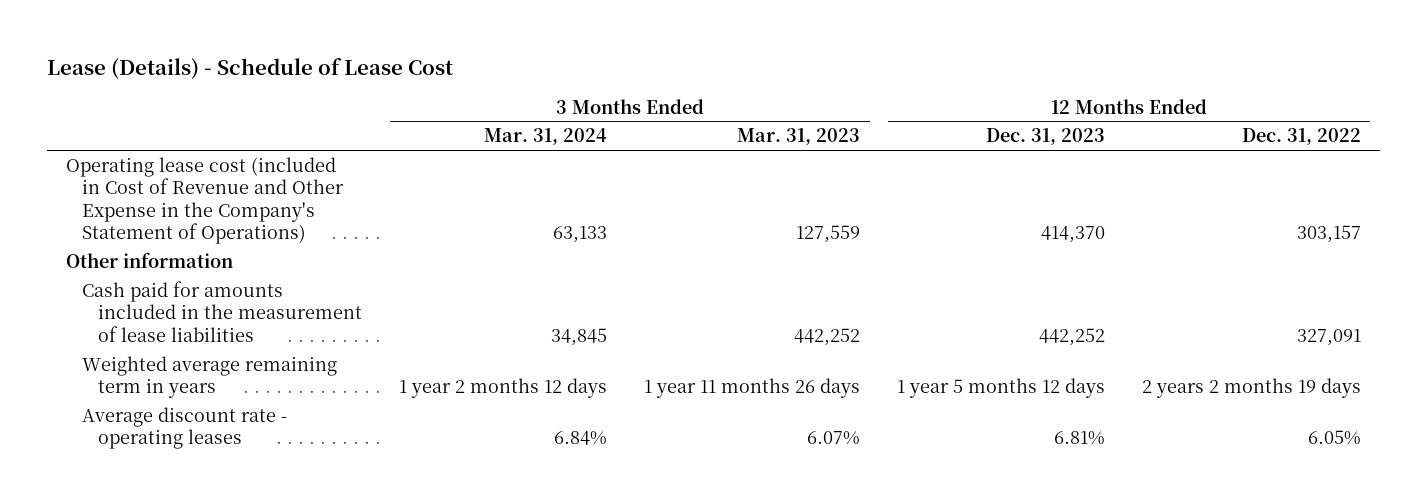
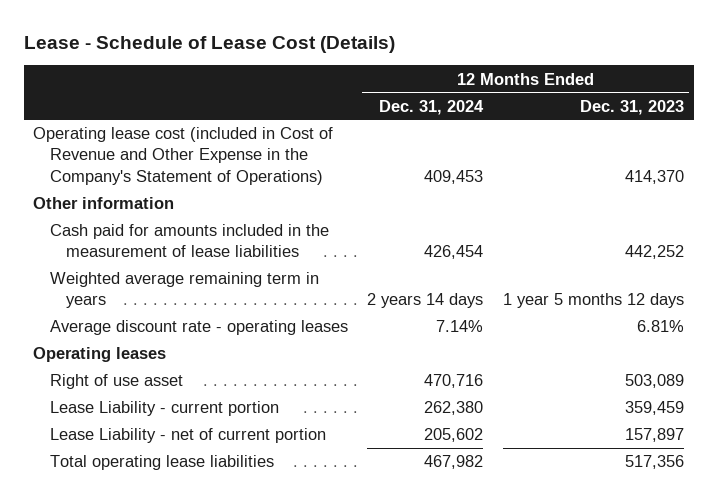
- Lease (Details) - Schedule of Lease Cost
+ Lease - Schedule of Lease Cost (Details)
- | 3 Months Ended Mar. 31, 2024 | 3 Months Ended Mar. 31, 2023 | 12 Months Ended Dec. 31, 2023 | 12 Months Ended Dec. 31, 2022
+ | 12 Months Ended Dec. 31, 2024 | 12 Months Ended Dec. 31, 2023
+ Operating leases
+ Right of use asset | 470,716 | 503,089
+ Lease Liability - current portion | 262,380 | 359,459
+ Lease Liability - net of current portion | 205,602 | 157,897
+ Total operating lease liabilities | 467,982 | 517,356

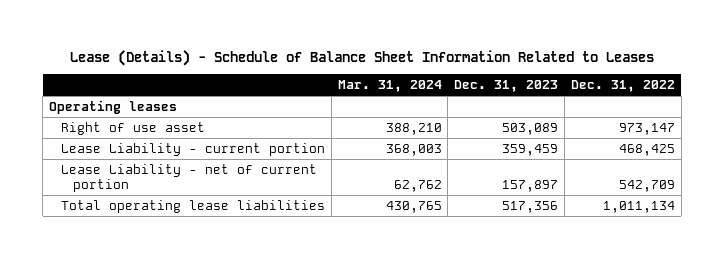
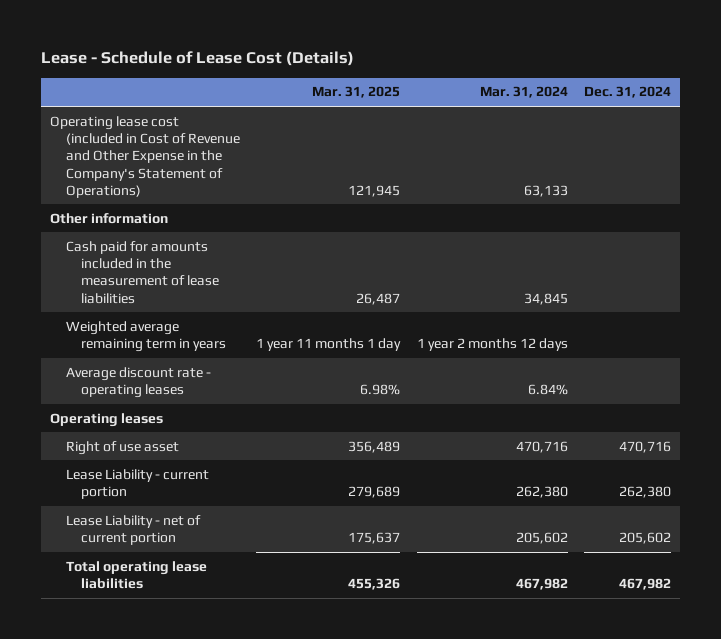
- Lease (Details) - Schedule of Balance Sheet Information Related to Leases
+ Lease - Schedule of Lease Cost (Details)
- | Mar. 31, 2024 | Dec. 31, 2023 | Dec. 31, 2022
+ | Mar. 31, 2025 | Mar. 31, 2024 | Dec. 31, 2024
+ Operating lease cost (included in Cost of Revenue and Other Expense in the Company's Statement of Operations) | 121,945 | 63,133 |
+ Other information
+ Cash paid for amounts included in the measurement of lease liabilities | 26,487 | 34,845 |
+ Weighted average remaining term in years | 1 year 11 months 1 day | 1 year 2 months 12 days |
+ Average discount rate - operating leases | 6.98% | 6.84% |
- Right of use asset | 388,210 | 503,089 | 973,147
- Lease Liability - current portion | 368,003 | 359,459 | 468,425
- Lease Liability - net of current portion | 62,762 | 157,897 | 542,709
- Total operating lease liabilities | 430,765 | 517,356 | 1,011,134
+ Right of use asset | 356,489 | 470,716 | 470,716
+ Lease Liability - current portion | 279,689 | 262,380 | 262,380
+ Lease Liability - net of current portion | 175,637 | 205,602 | 205,602
+ Total operating lease liabilities | 455,326 | 467,982 | 467,982

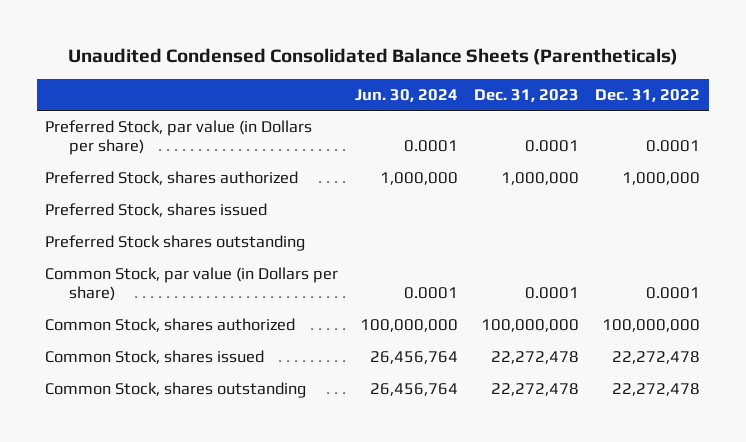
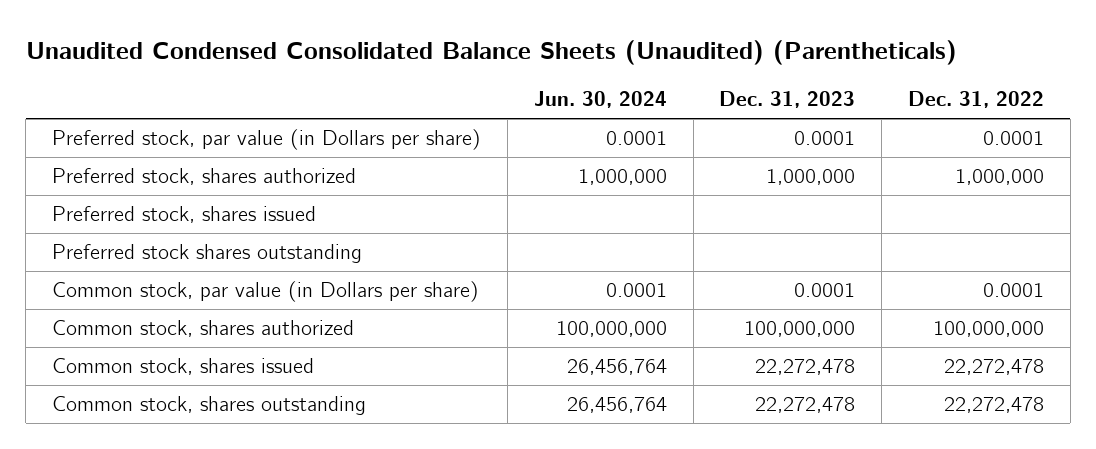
- Unaudited Condensed Consolidated Balance Sheets (Parentheticals)
+ Unaudited Condensed Consolidated Balance Sheets (Unaudited) (Parentheticals)
- Preferred Stock, par value (in Dollars per share) | 0.0001 | 0.0001 | 0.0001
- Preferred Stock, shares authorized | 1,000,000 | 1,000,000 | 1,000,000
- Preferred Stock, shares issued
- Preferred Stock shares outstanding
- Common Stock, par value (in Dollars per share) | 0.0001 | 0.0001 | 0.0001
- Common Stock, shares authorized | 100,000,000 | 100,000,000 | 100,000,000
- Common Stock, shares issued | 26,456,764 | 22,272,478 | 22,272,478
- Common Stock, shares outstanding | 26,456,764 | 22,272,478 | 22,272,478
+ Preferred stock, par value (in Dollars per share) | 0.0001 | 0.0001 | 0.0001
+ Preferred stock, shares authorized | 1,000,000 | 1,000,000 | 1,000,000
+ Preferred stock, shares issued
+ Preferred stock shares outstanding
+ Common stock, par value (in Dollars per share) | 0.0001 | 0.0001 | 0.0001
+ Common stock, shares authorized | 100,000,000 | 100,000,000 | 100,000,000
+ Common stock, shares issued | 26,456,764 | 22,272,478 | 22,272,478
+ Common stock, shares outstanding | 26,456,764 | 22,272,478 | 22,272,478

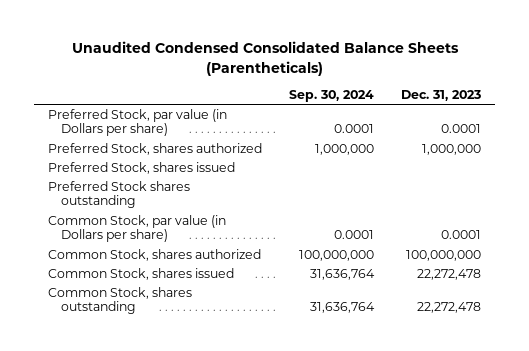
- Unaudited Condensed Consolidated Balance Sheets (Unaudited) (Parentheticals)
+ Unaudited Condensed Consolidated Balance Sheets (Parentheticals)
- | Jun. 30, 2024 | Dec. 31, 2023 | Dec. 31, 2022
+ | Sep. 30, 2024 | Dec. 31, 2023
- Preferred stock, par value (in Dollars per share) | 0.0001 | 0.0001 | 0.0001
- Preferred stock, shares authorized | 1,000,000 | 1,000,000 | 1,000,000
- Preferred stock, shares issued
- Preferred stock shares outstanding
- Common stock, par value (in Dollars per share) | 0.0001 | 0.0001 | 0.0001
- Common stock, shares authorized | 100,000,000 | 100,000,000 | 100,000,000
- Common stock, shares issued | 26,456,764 | 22,272,478 | 22,272,478
- Common stock, shares outstanding | 26,456,764 | 22,272,478 | 22,272,478
+ Preferred Stock, par value (in Dollars per share) | 0.0001 | 0.0001
+ Preferred Stock, shares authorized | 1,000,000 | 1,000,000
+ Preferred Stock, shares issued
+ Preferred Stock shares outstanding
+ Common Stock, par value (in Dollars per share) | 0.0001 | 0.0001
+ Common Stock, shares authorized | 100,000,000 | 100,000,000
+ Common Stock, shares issued | 31,636,764 | 22,272,478
+ Common Stock, shares outstanding | 31,636,764 | 22,272,478

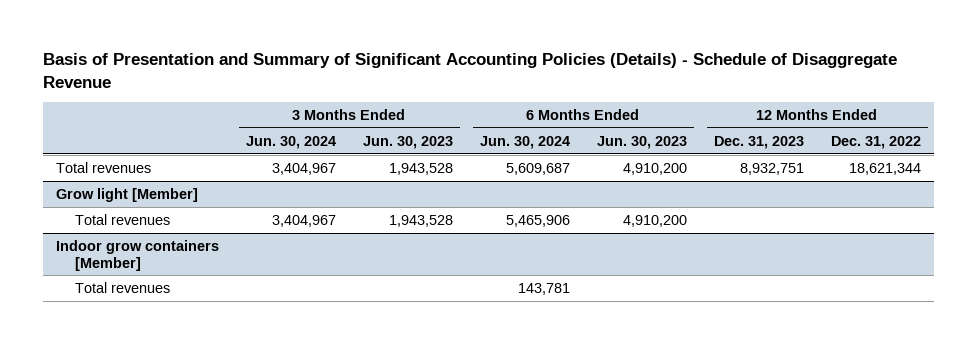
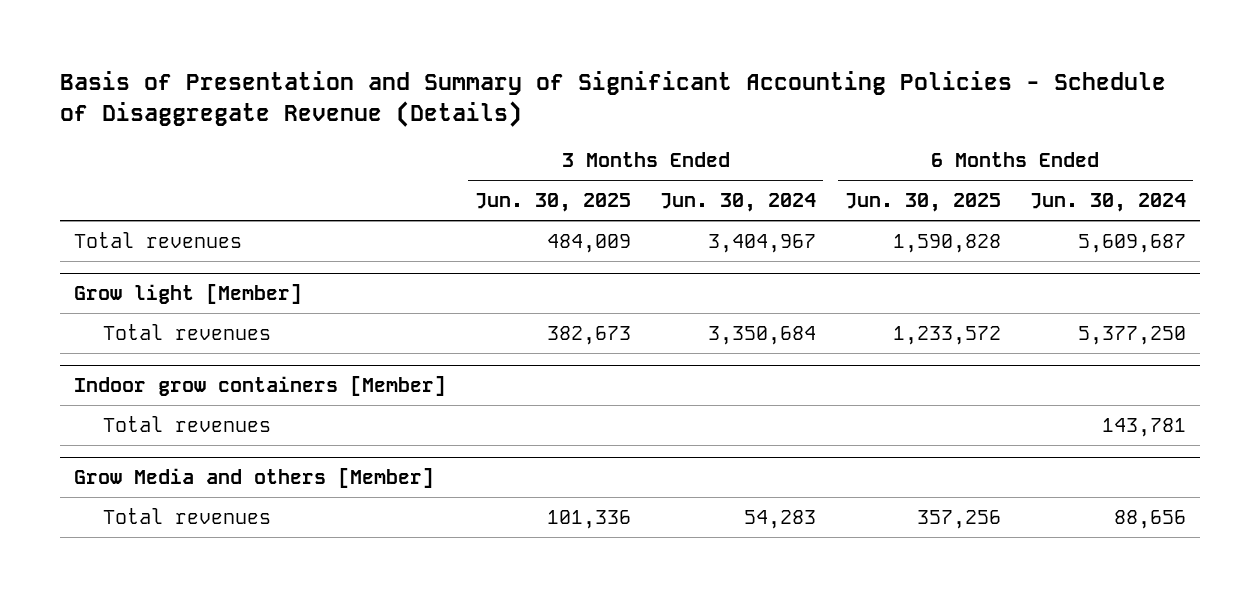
- Basis of Presentation and Summary of Significant Accounting Policies (Details) - Schedule of Disaggregate Revenue
+ Basis of Presentation and Summary of Significant Accounting Policies - Schedule of Disaggregate Revenue (Details)
- | 3 Months Ended Jun. 30, 2024 | 3 Months Ended Jun. 30, 2023 | 6 Months Ended Jun. 30, 2024 | 6 Months Ended Jun. 30, 2023 | 12 Months Ended Dec. 31, 2023 | 12 Months Ended Dec. 31, 2022
+ | 3 Months Ended Jun. 30, 2025 | 3 Months Ended Jun. 30, 2024 | 6 Months Ended Jun. 30, 2025 | 6 Months Ended Jun. 30, 2024
@ Grow light [Member]
- Total revenues | 3,404,967 | 1,943,528 | 5,465,906 | 4,910,200 | |
+ Total revenues | 382,673 | 3,350,684 | 1,233,572 | 5,377,250
+ Grow Media and others [Member]
+ Total revenues | 101,336 | 54,283 | 357,256 | 88,656

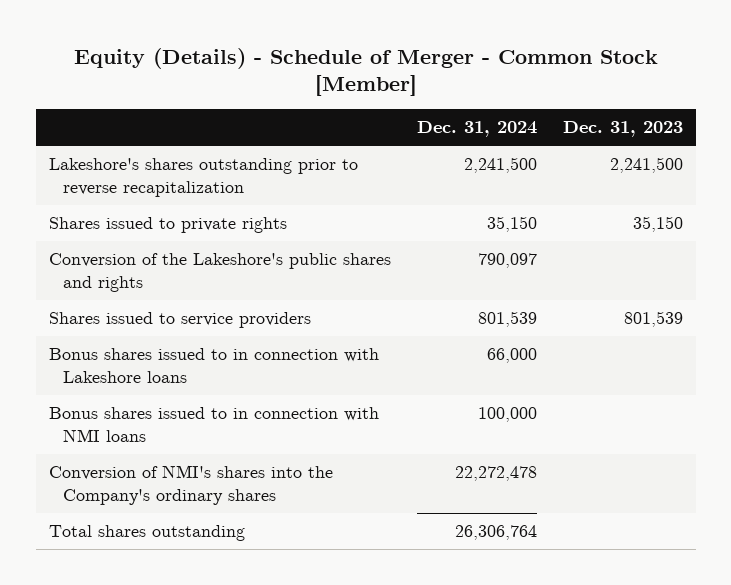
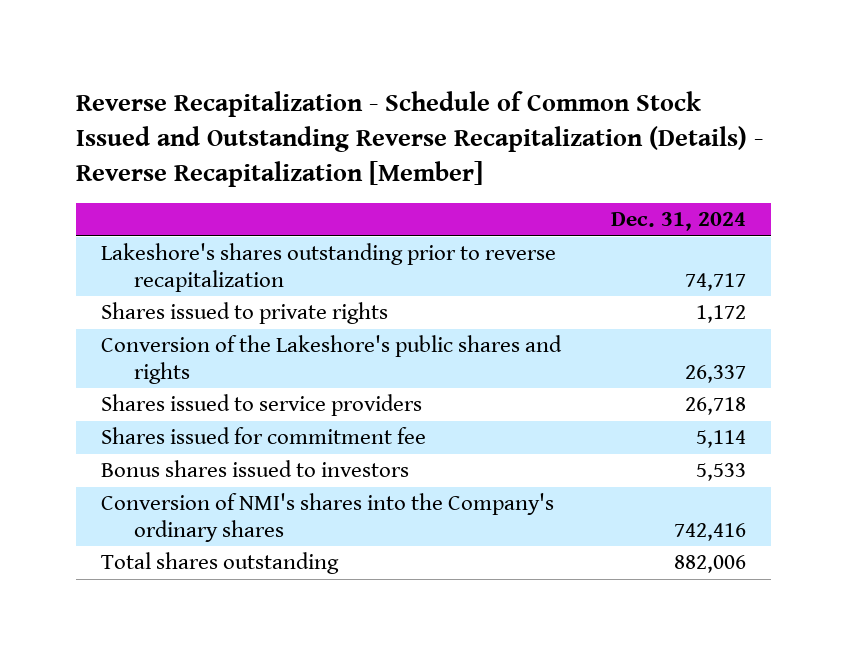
- Equity (Details) - Schedule of Merger - Common Stock [Member]
+ Reverse Recapitalization - Schedule of Common Stock Issued and Outstanding Reverse Recapitalization (Details) - Reverse Recapitalization [Member]
- | Dec. 31, 2024 | Dec. 31, 2023
+ | Dec. 31, 2024
- Lakeshore's shares outstanding prior to reverse recapitalization | 2,241,500 | 2,241,500
- Shares issued to private rights | 35,150 | 35,150
- Conversion of the Lakeshore's public shares and rights | 790,097 |
- Shares issued to service providers | 801,539 | 801,539
- Bonus shares issued to in connection with Lakeshore loans | 66,000 |
- Bonus shares issued to in connection with NMI loans | 100,000 |
- Conversion of NMI's shares into the Company's ordinary shares | 22,272,478 |
- Total shares outstanding | 26,306,764 |
+ Lakeshore's shares outstanding prior to reverse recapitalization | 74,717
+ Shares issued to private rights | 1,172
+ Conversion of the Lakeshore's public shares and rights | 26,337
+ Shares issued to service providers | 26,718
+ Shares issued for commitment fee | 5,114
+ Bonus shares issued to investors | 5,533
+ Conversion of NMI's shares into the Company's ordinary shares | 742,416
+ Total shares outstanding | 882,006

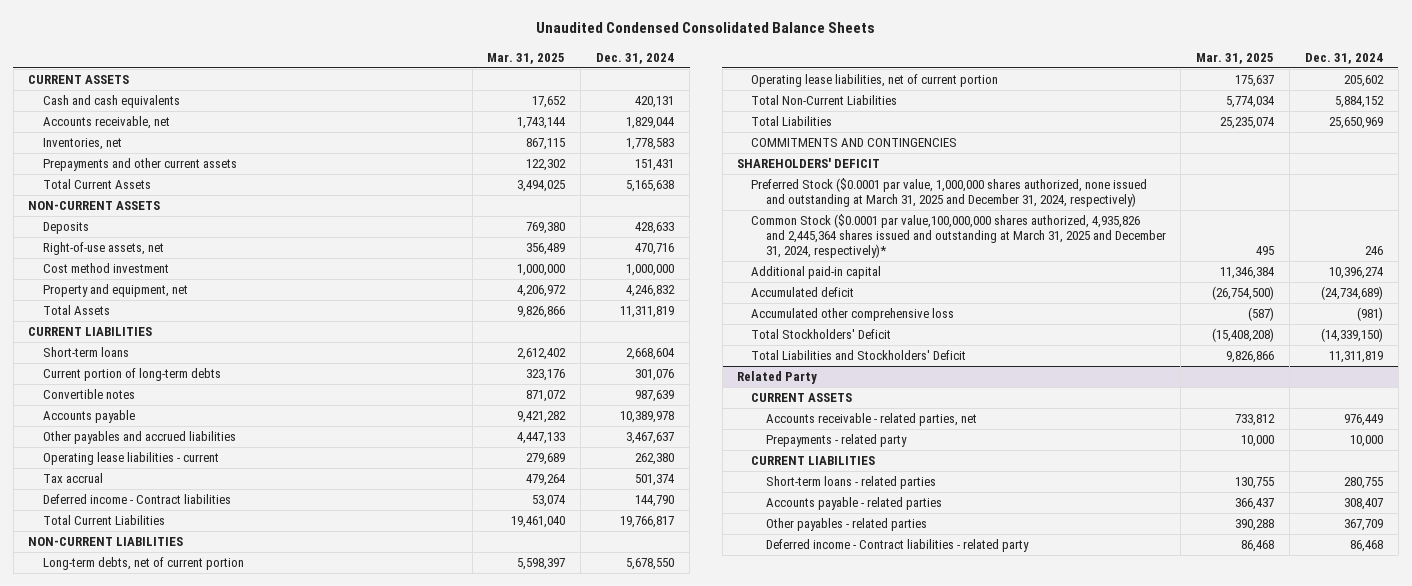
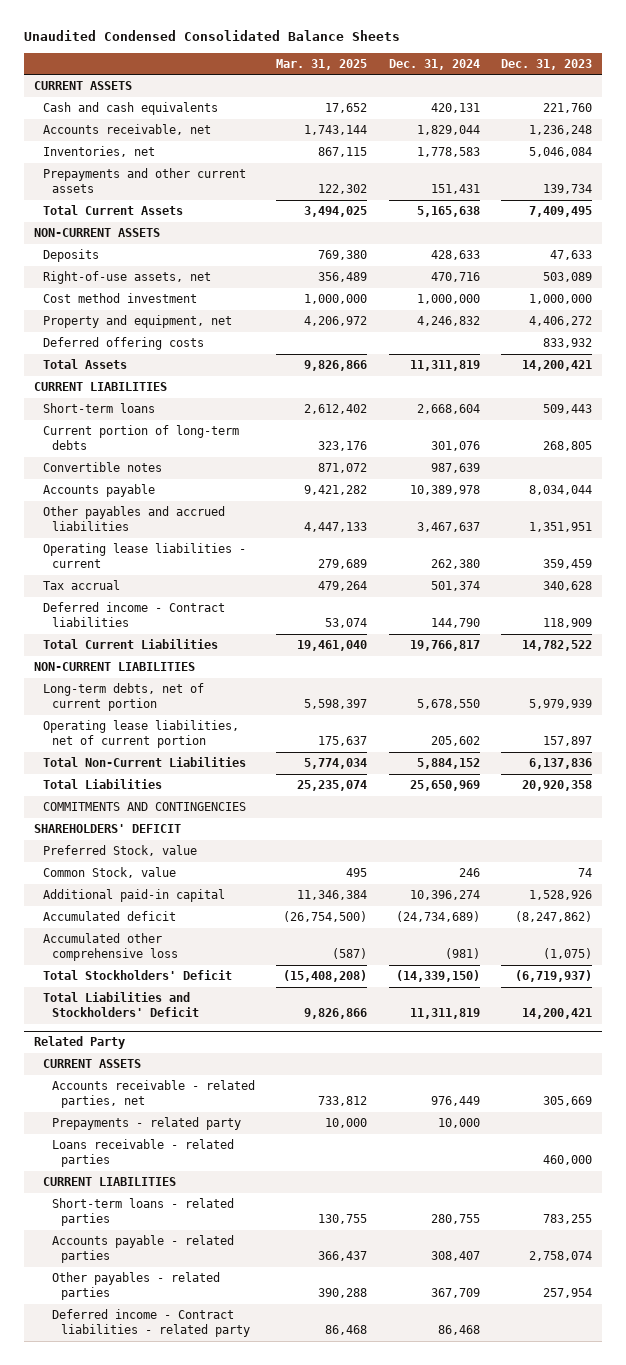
- | Mar. 31, 2025 | Dec. 31, 2024
+ | Mar. 31, 2025 | Dec. 31, 2024 | Dec. 31, 2023
+ Deferred offering costs | | | 833,932
- Preferred Stock ($0.0001 par value, 1,000,000 shares authorized, none issued and outstanding at March 31, 2025 and December 31, 2024, respectively)
- Common Stock ($0.0001 par value,100,000,000 shares authorized, 4,935,826 and 2,445,364 shares issued and outstanding at March 31, 2025 and December 31, 2024, respectively)* | 495 | 246
+ Preferred Stock, value
+ Common Stock, value | 495 | 246 | 74
@ Related Party
+ Loans receivable - related parties | | | 460,000

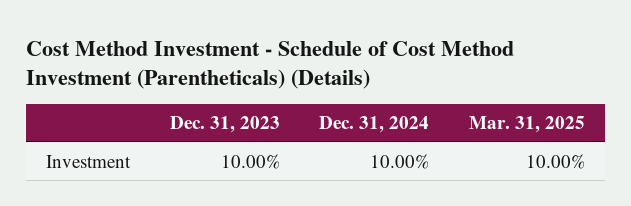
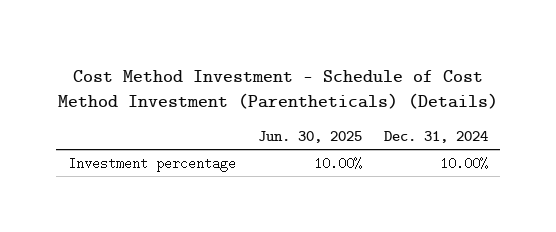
- | Dec. 31, 2023 | Dec. 31, 2024 | Mar. 31, 2025
+ | Jun. 30, 2025 | Dec. 31, 2024
- Investment | 10.00% | 10.00% | 10.00%
+ Investment percentage | 10.00% | 10.00%

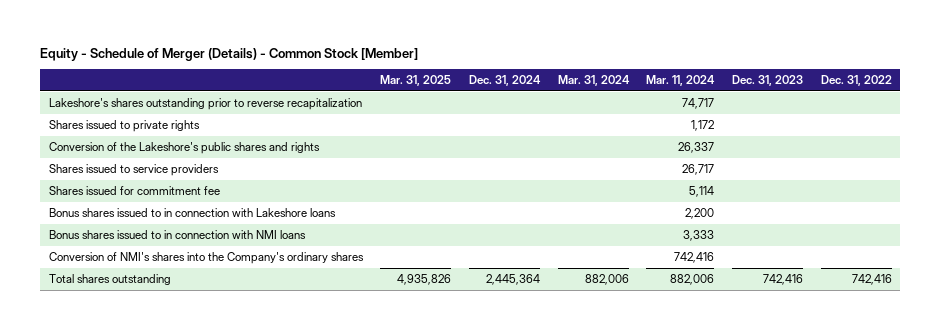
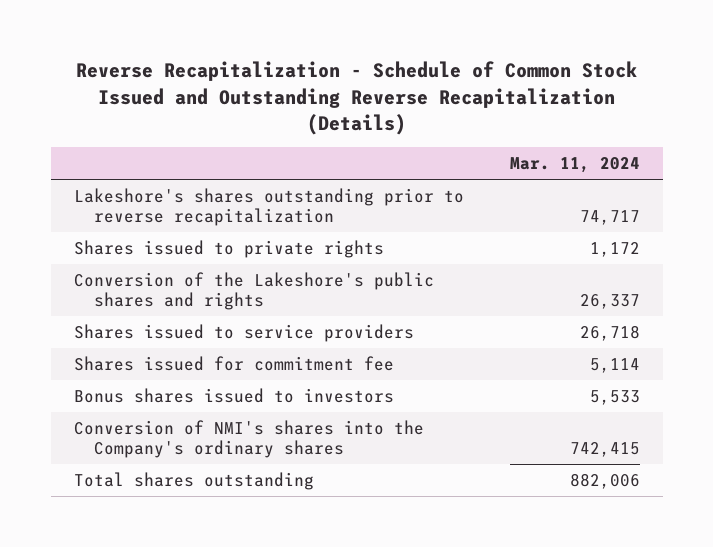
- Equity - Schedule of Merger (Details) - Common Stock [Member]
+ Reverse Recapitalization - Schedule of Common Stock Issued and Outstanding Reverse Recapitalization (Details)
- | Mar. 31, 2025 | Dec. 31, 2024 | Mar. 31, 2024 | Mar. 11, 2024 | Dec. 31, 2023 | Dec. 31, 2022
+ | Mar. 11, 2024
- Shares issued to service providers | | | | 26,717 | |
+ Shares issued to service providers | 26,718
- Bonus shares issued to in connection with Lakeshore loans | | | | 2,200 | |
- Bonus shares issued to in connection with NMI loans | | | | 3,333 | |
- Conversion of NMI's shares into the Company's ordinary shares | | | | 742,416 | |
+ Bonus shares issued to investors | 5,533
+ Conversion of NMI's shares into the Company's ordinary shares | 742,415

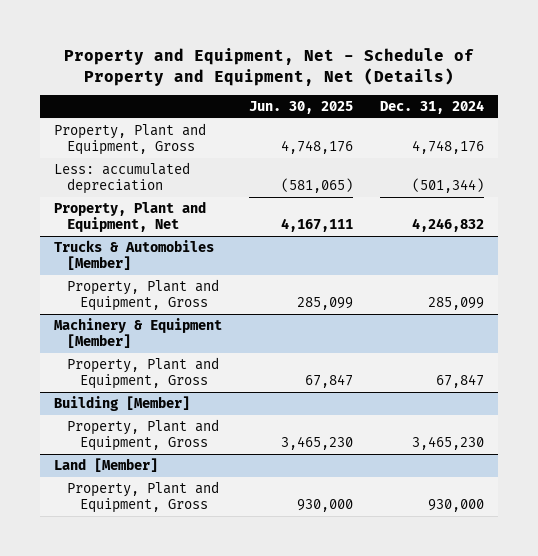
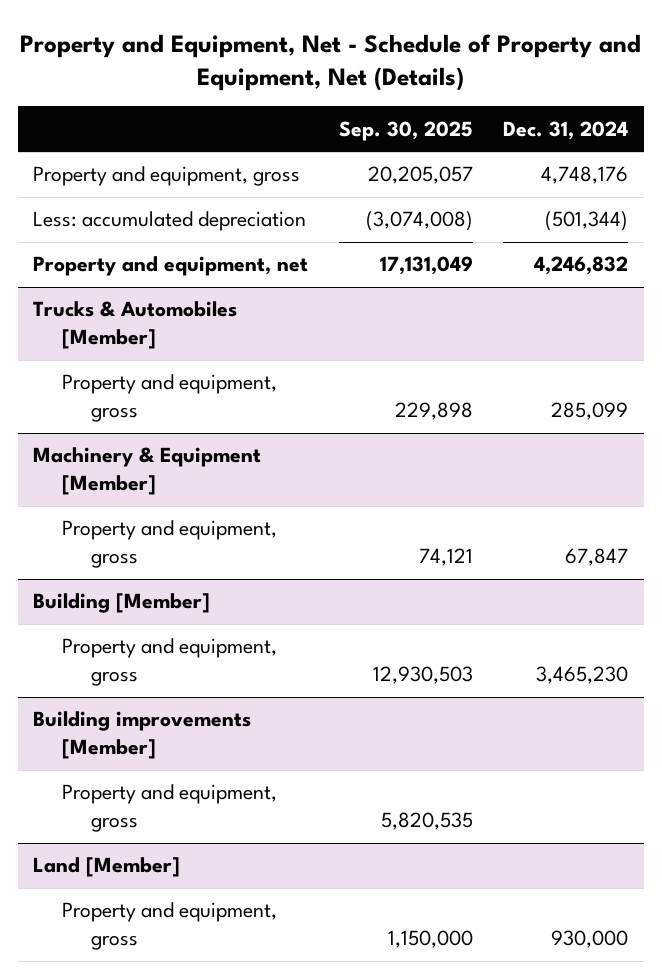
- | Jun. 30, 2025 | Dec. 31, 2024
+ | Sep. 30, 2025 | Dec. 31, 2024
- Property, Plant and Equipment, Gross | 4,748,176 | 4,748,176
+ Property and equipment, gross | 20,205,057 | 4,748,176
- Property, Plant and Equipment, Net | 4,167,111 | 4,246,832
+ Property and equipment, net | 17,131,049 | 4,246,832
@ Trucks & Automobiles [Member]
- Property, Plant and Equipment, Gross | 285,099 | 285,099
+ Property and equipment, gross | 229,898 | 285,099
@ Machinery & Equipment [Member]
- Property, Plant and Equipment, Gross | 67,847 | 67,847
+ Property and equipment, gross | 74,121 | 67,847
@ Building [Member]
- Property, Plant and Equipment, Gross | 3,465,230 | 3,465,230
+ Property and equipment, gross | 12,930,503 | 3,465,230
+ Building improvements [Member]
+ Property and equipment, gross | 5,820,535 |
@ Land [Member]
- Property, Plant and Equipment, Gross | 930,000 | 930,000
+ Property and equipment, gross | 1,150,000 | 930,000

